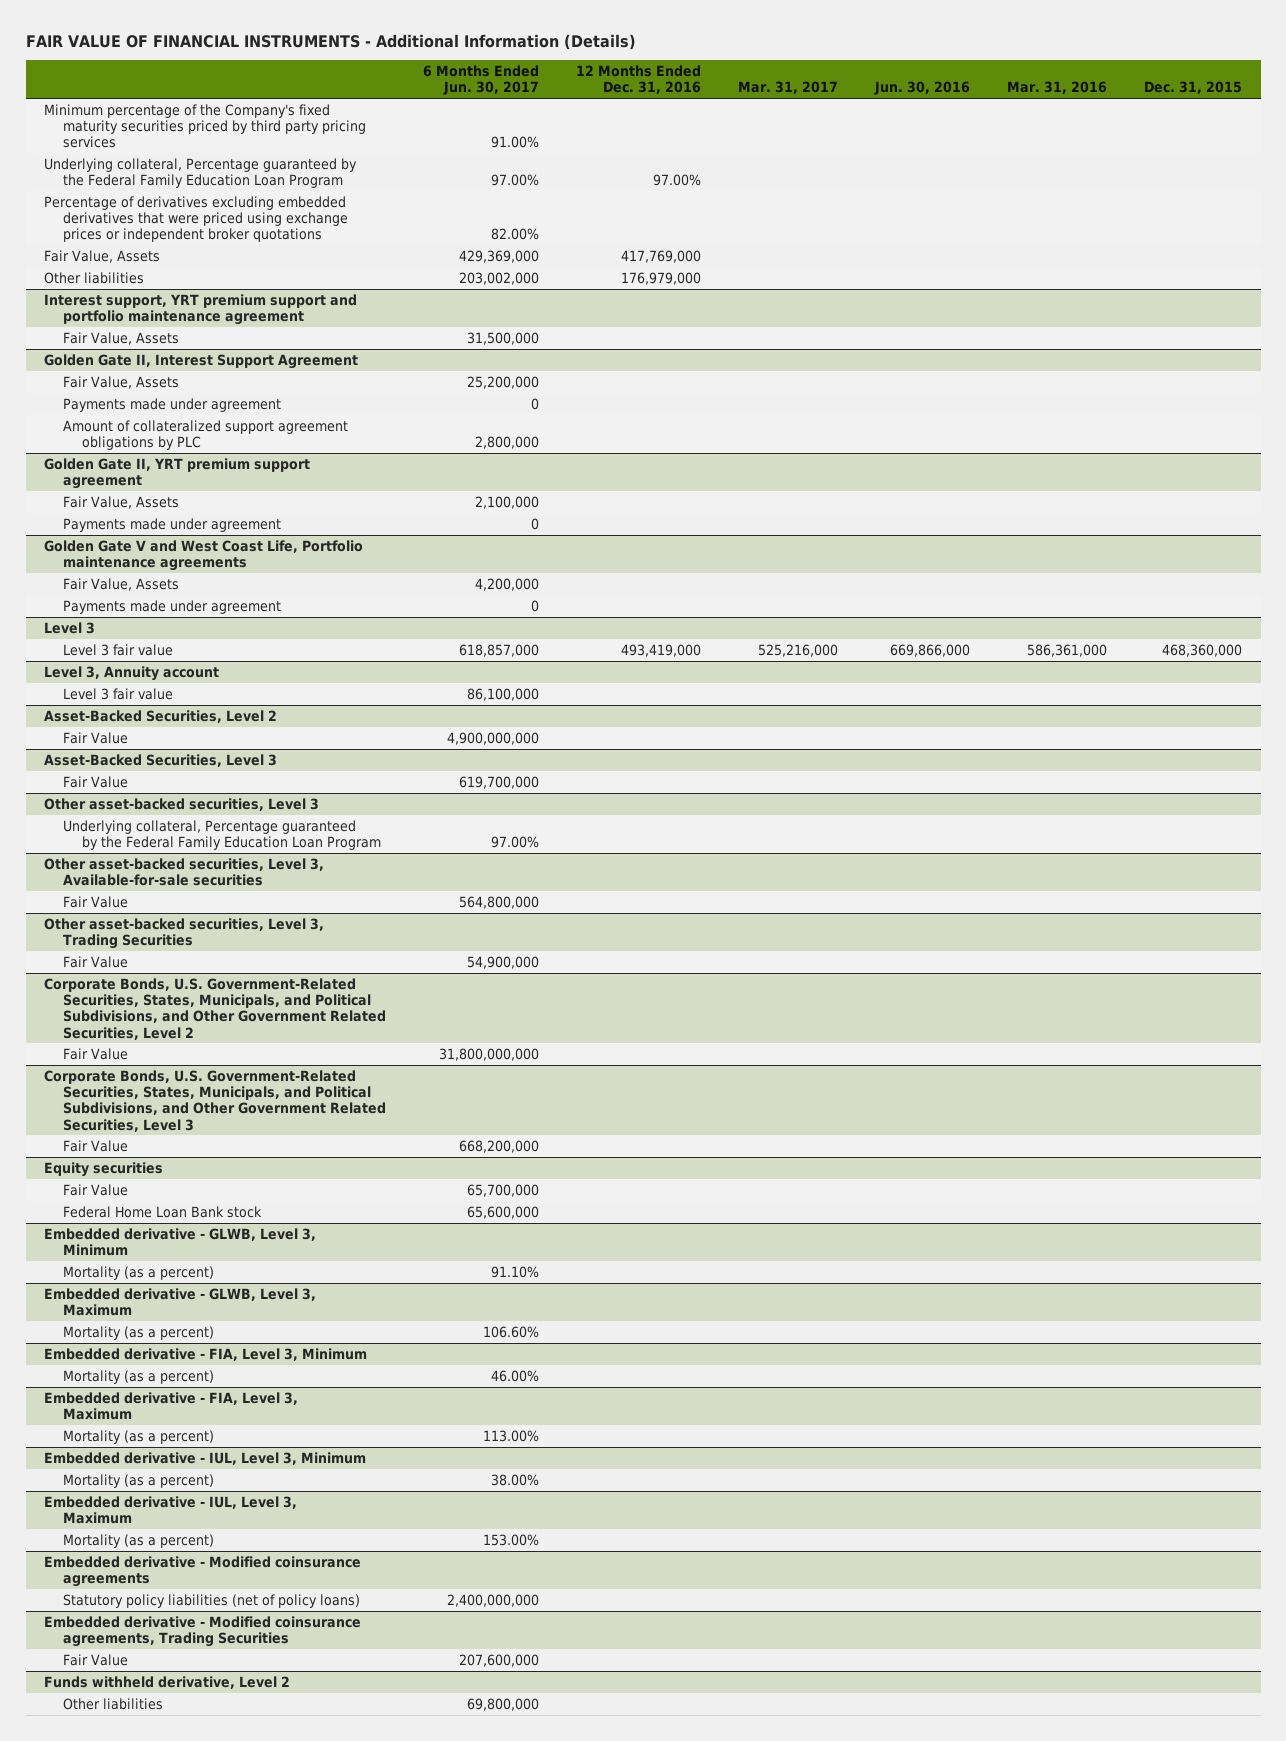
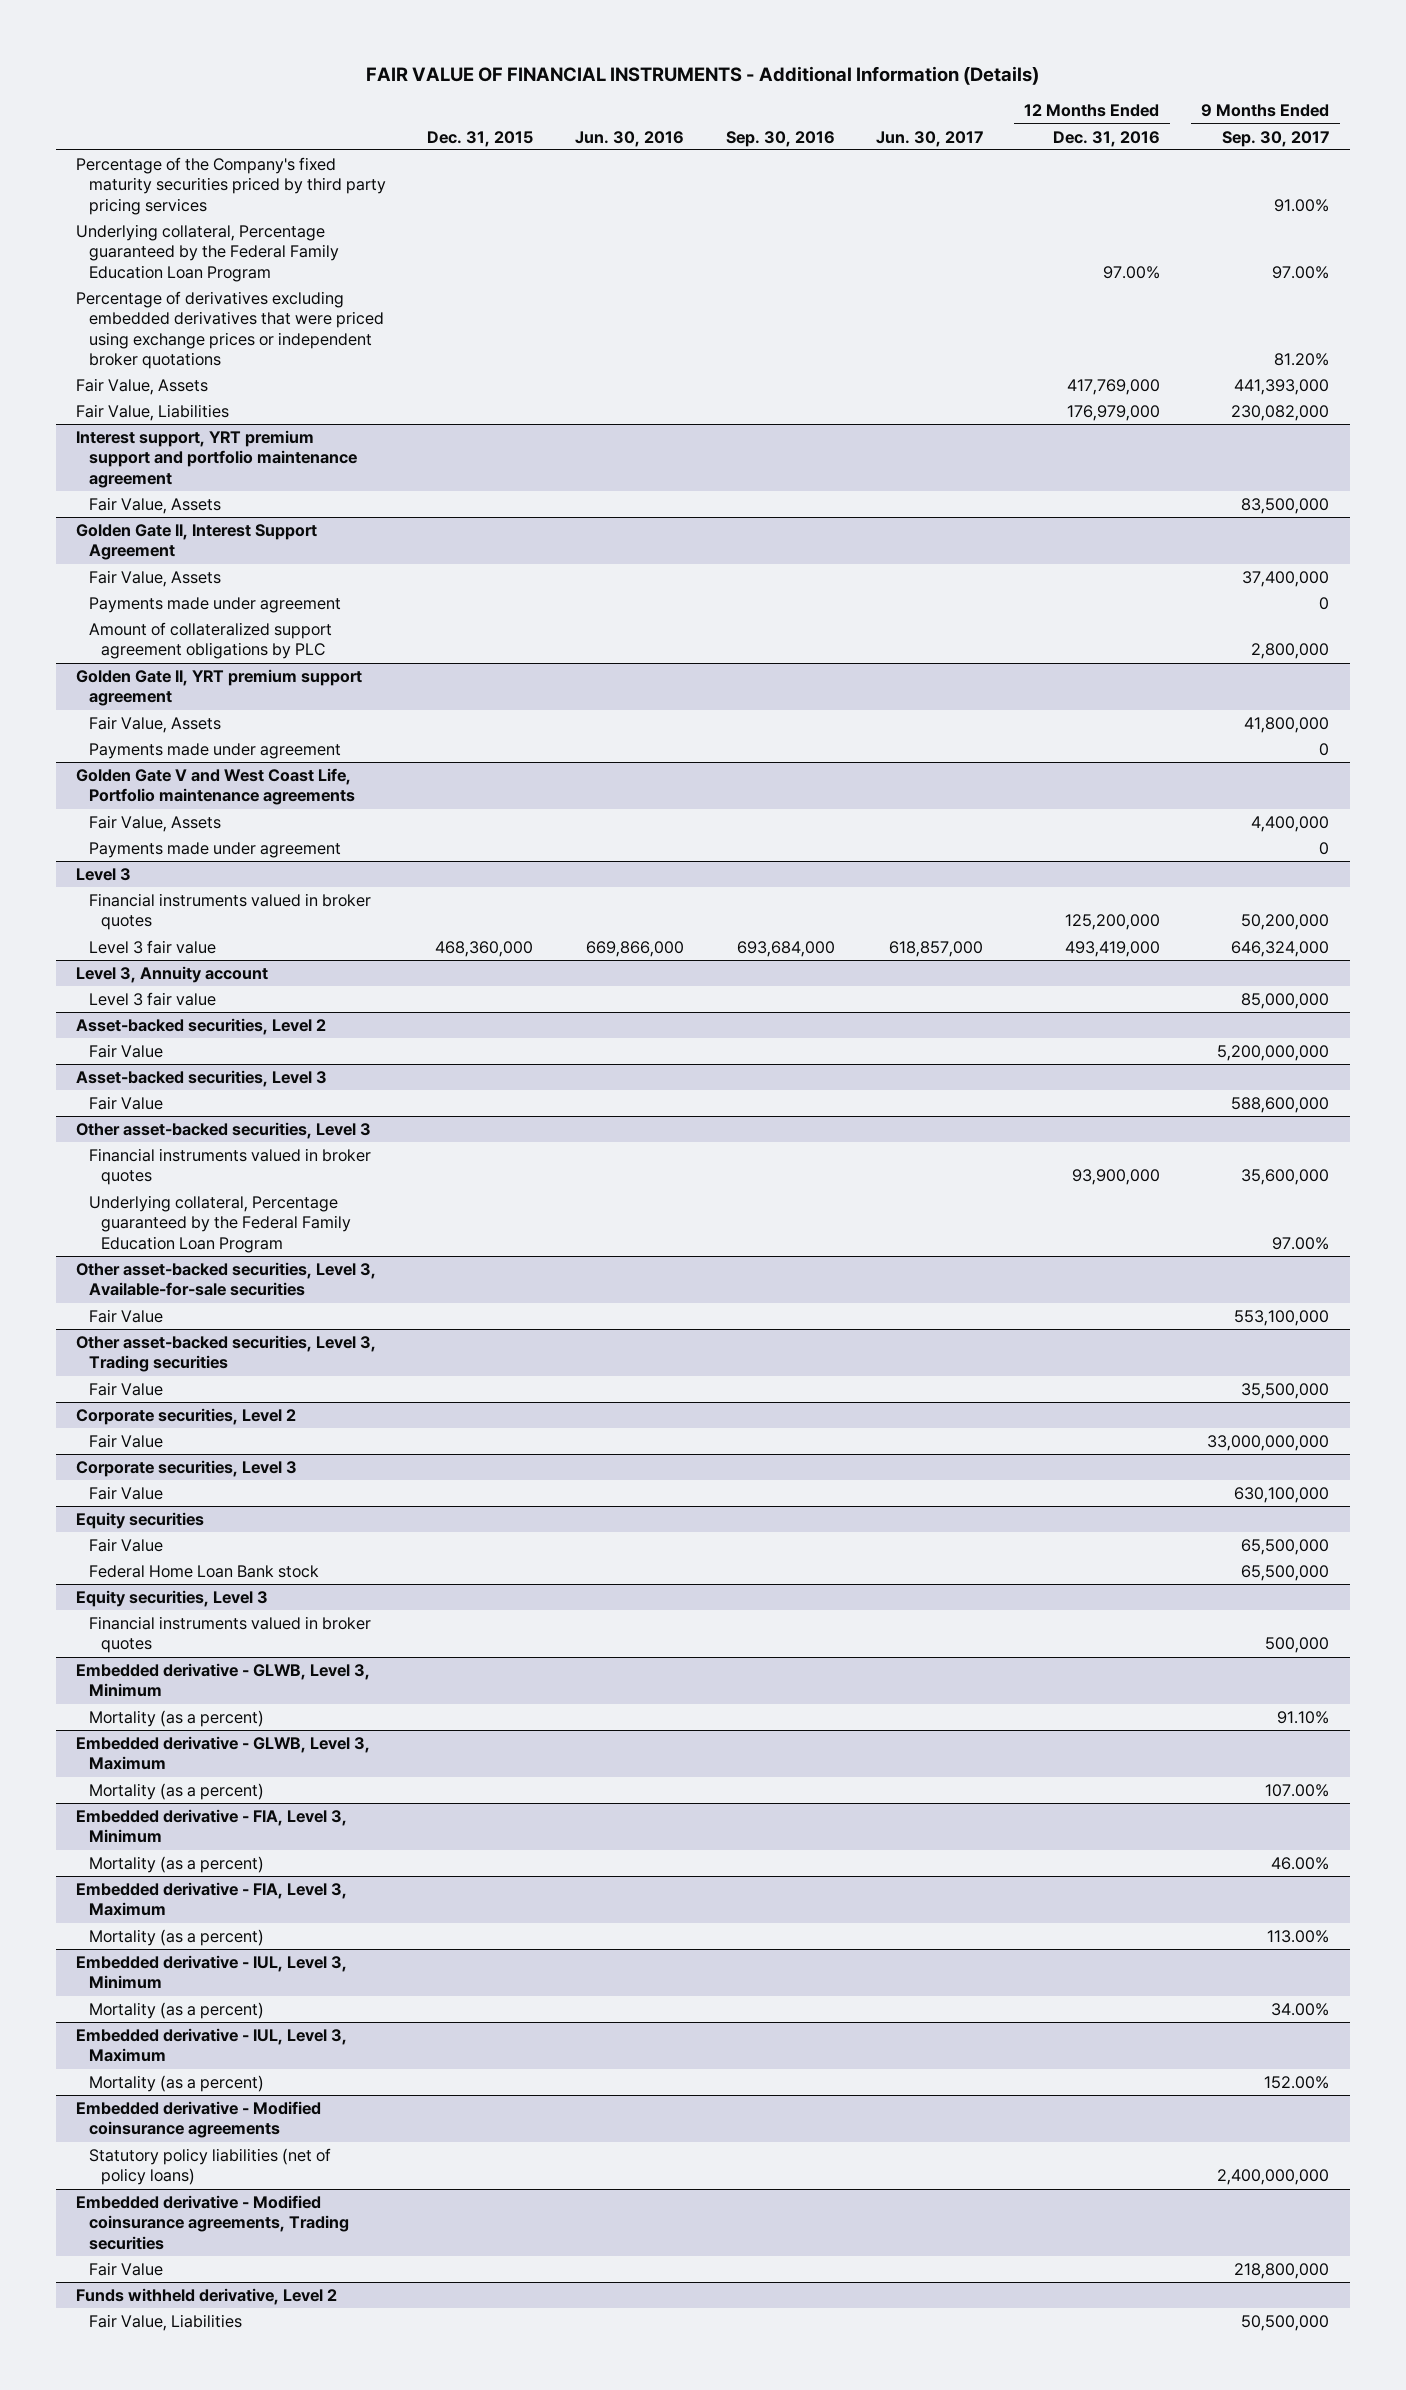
- | 6 Months Ended Jun. 30, 2017 | 12 Months Ended Dec. 31, 2016 | Mar. 31, 2017 | Jun. 30, 2016 | Mar. 31, 2016 | Dec. 31, 2015
+ | Dec. 31, 2015 | Jun. 30, 2016 | Sep. 30, 2016 | Jun. 30, 2017 | 12 Months Ended Dec. 31, 2016 | 9 Months Ended Sep. 30, 2017
- Minimum percentage of the Company's fixed maturity securities priced by third party pricing services | 91.00% | | | | |
+ Percentage of the Company's fixed maturity securities priced by third party pricing services | | | | | | 91.00%
- Other liabilities | 203,002,000 | 176,979,000 | | | |
+ Fair Value, Liabilities | | | | | 176,979,000 | 230,082,000
@ Level 3
+ Financial instruments valued in broker quotes | | | | | 125,200,000 | 50,200,000
- Asset-Backed Securities, Level 2
+ Asset-backed securities, Level 2
- Asset-Backed Securities, Level 3
+ Asset-backed securities, Level 3
@ Other asset-backed securities, Level 3
+ Financial instruments valued in broker quotes | | | | | 93,900,000 | 35,600,000
- Other asset-backed securities, Level 3, Trading Securities
+ Other asset-backed securities, Level 3, Trading securities
- Corporate Bonds, U.S. Government-Related Securities, States, Municipals, and Political Subdivisions, and Other Government Related Securities, Level 2
+ Corporate securities, Level 2
- Corporate Bonds, U.S. Government-Related Securities, States, Municipals, and Political Subdivisions, and Other Government Related Securities, Level 3
+ Corporate securities, Level 3
+ Equity securities, Level 3
+ Financial instruments valued in broker quotes | | | | | | 500,000
- Embedded derivative - Modified coinsurance agreements, Trading Securities
+ Embedded derivative - Modified coinsurance agreements, Trading securities
@ Funds withheld derivative, Level 2
- Other liabilities | 69,800,000 | | | | |
+ Fair Value, Liabilities | | | | | | 50,500,000

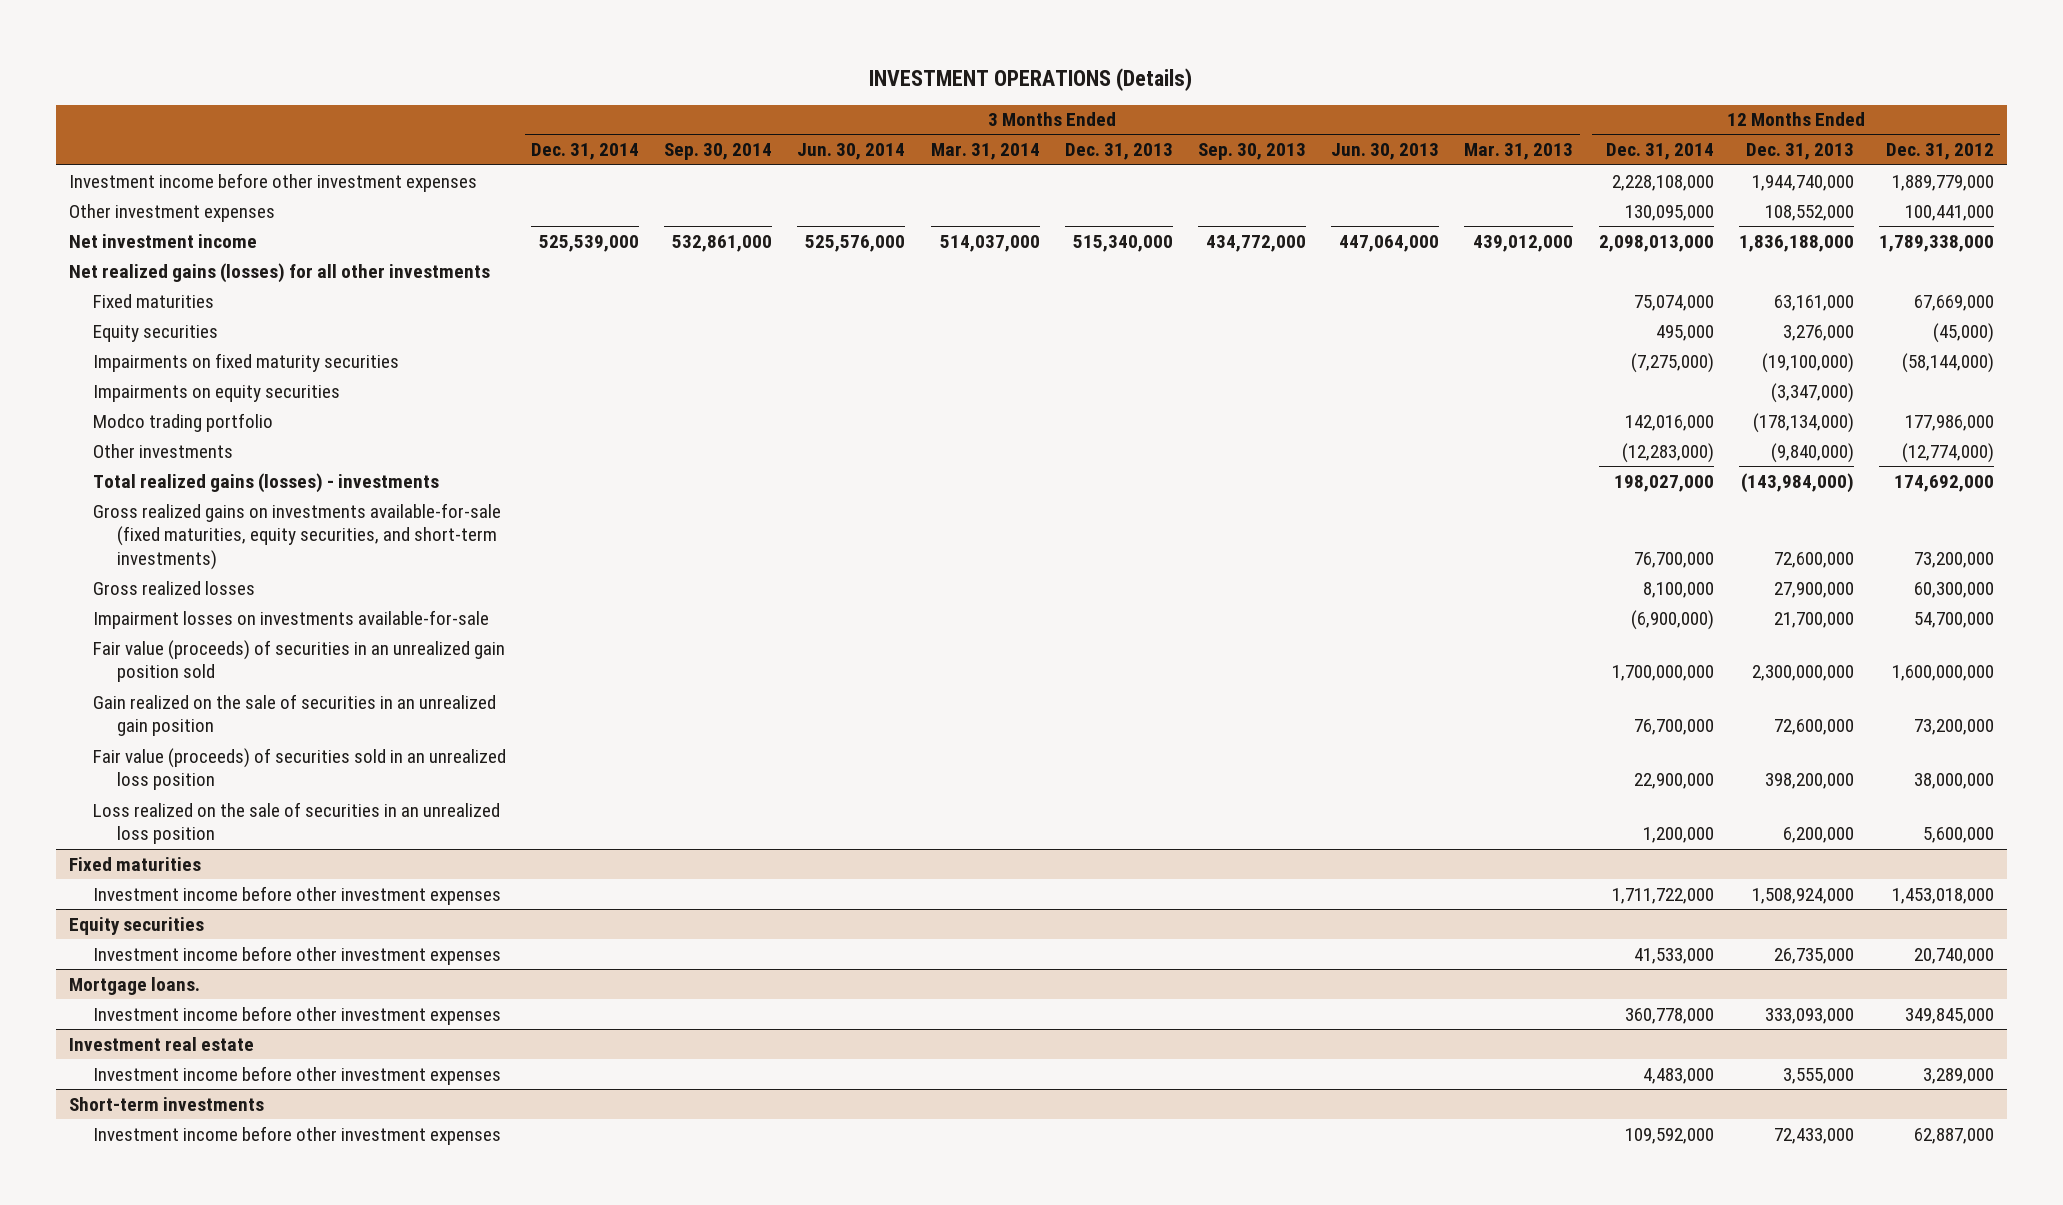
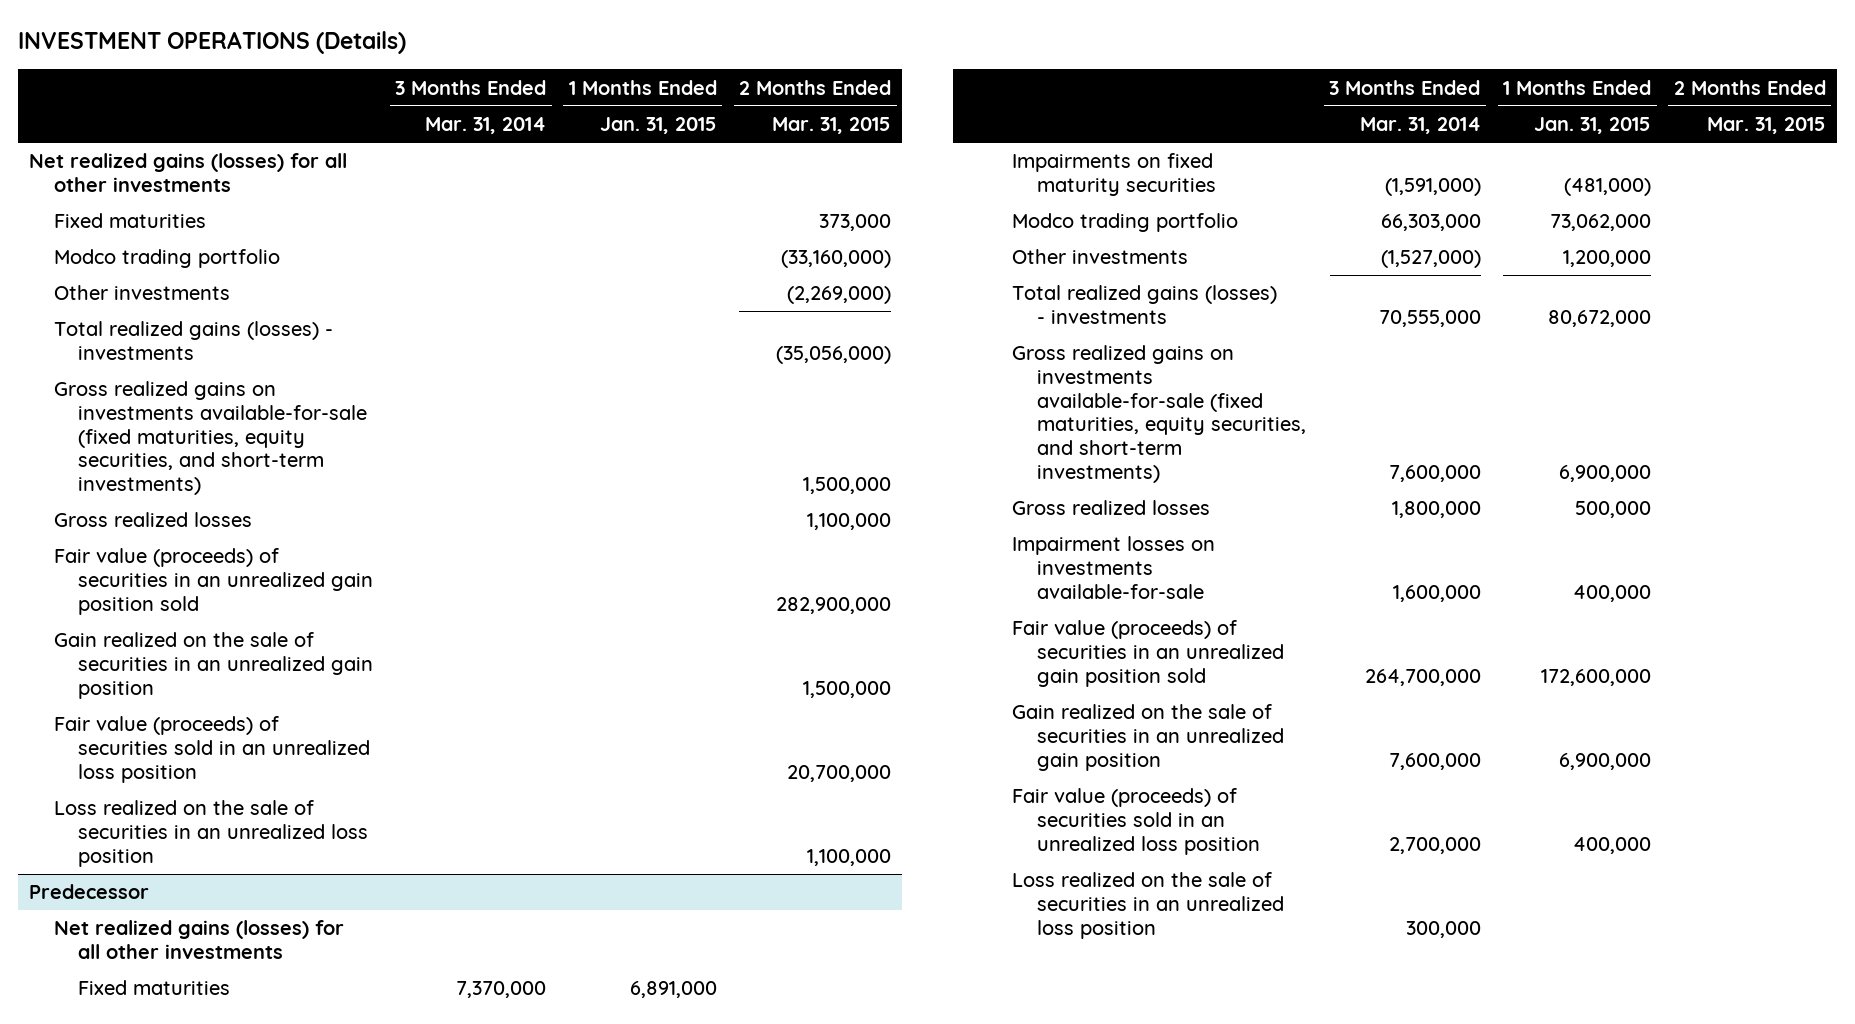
- | 3 Months Ended Dec. 31, 2014 | 3 Months Ended Sep. 30, 2014 | 3 Months Ended Jun. 30, 2014 | 3 Months Ended Mar. 31, 2014 | 3 Months Ended Dec. 31, 2013 | 3 Months Ended Sep. 30, 2013 | 3 Months Ended Jun. 30, 2013 | 3 Months Ended Mar. 31, 2013 | 12 Months Ended Dec. 31, 2014 | 12 Months Ended Dec. 31, 2013 | 12 Months Ended Dec. 31, 2012
+ | 3 Months Ended Mar. 31, 2014 | 1 Months Ended Jan. 31, 2015 | 2 Months Ended Mar. 31, 2015
- Investment income before other investment expenses | | | | | | | | | 2,228,108,000 | 1,944,740,000 | 1,889,779,000
- Other investment expenses | | | | | | | | | 130,095,000 | 108,552,000 | 100,441,000
- Net investment income | 525,539,000 | 532,861,000 | 525,576,000 | 514,037,000 | 515,340,000 | 434,772,000 | 447,064,000 | 439,012,000 | 2,098,013,000 | 1,836,188,000 | 1,789,338,000
- Equity securities | | | | | | | | | 495,000 | 3,276,000 | (45,000)
- Impairments on fixed maturity securities | | | | | | | | | (7,275,000) | (19,100,000) | (58,144,000)
- Impairments on equity securities | | | | | | | | | | (3,347,000) |
- Impairment losses on investments available-for-sale | | | | | | | | | (6,900,000) | 21,700,000 | 54,700,000
- Fixed maturities
- Investment income before other investment expenses | | | | | | | | | 1,711,722,000 | 1,508,924,000 | 1,453,018,000
- Equity securities
- Investment income before other investment expenses | | | | | | | | | 41,533,000 | 26,735,000 | 20,740,000
- Mortgage loans.
- Investment income before other investment expenses | | | | | | | | | 360,778,000 | 333,093,000 | 349,845,000
- Investment real estate
- Investment income before other investment expenses | | | | | | | | | 4,483,000 | 3,555,000 | 3,289,000
- Short-term investments
- Investment income before other investment expenses | | | | | | | | | 109,592,000 | 72,433,000 | 62,887,000
+ Predecessor
+ Net realized gains (losses) for all other investments
+ Fixed maturities | 7,370,000 | 6,891,000 |
+ Impairments on fixed maturity securities | (1,591,000) | (481,000) |
+ Modco trading portfolio | 66,303,000 | 73,062,000 |
+ Other investments | (1,527,000) | 1,200,000 |
+ Total realized gains (losses) - investments | 70,555,000 | 80,672,000 |
+ Gross realized gains on investments available-for-sale (fixed maturities, equity securities, and short-term investments) | 7,600,000 | 6,900,000 |
+ Gross realized losses | 1,800,000 | 500,000 |
+ Impairment losses on investments available-for-sale | 1,600,000 | 400,000 |
+ Fair value (proceeds) of securities in an unrealized gain position sold | 264,700,000 | 172,600,000 |
+ Gain realized on the sale of securities in an unrealized gain position | 7,600,000 | 6,900,000 |
+ Fair value (proceeds) of securities sold in an unrealized loss position | 2,700,000 | 400,000 |
+ Loss realized on the sale of securities in an unrealized loss position | 300,000 | |

